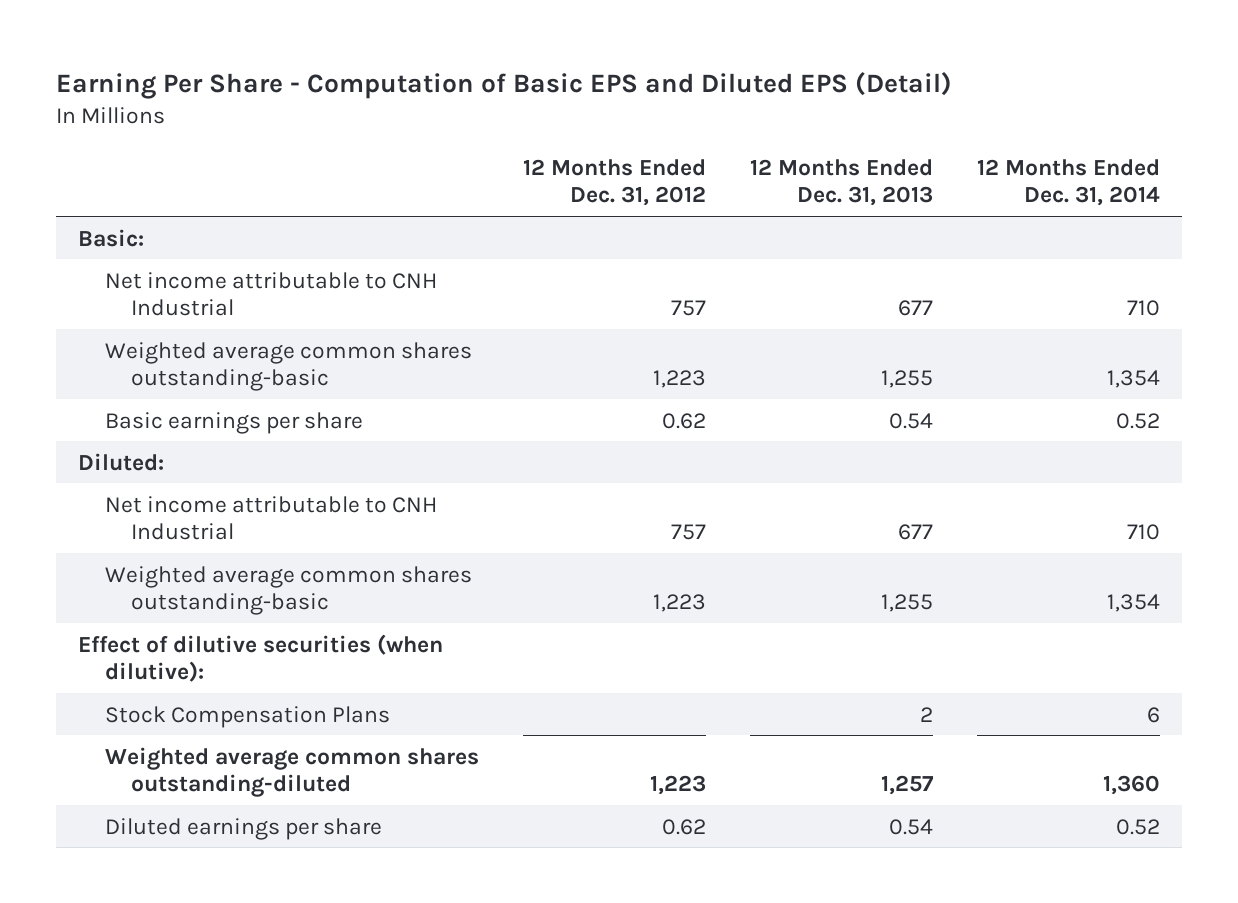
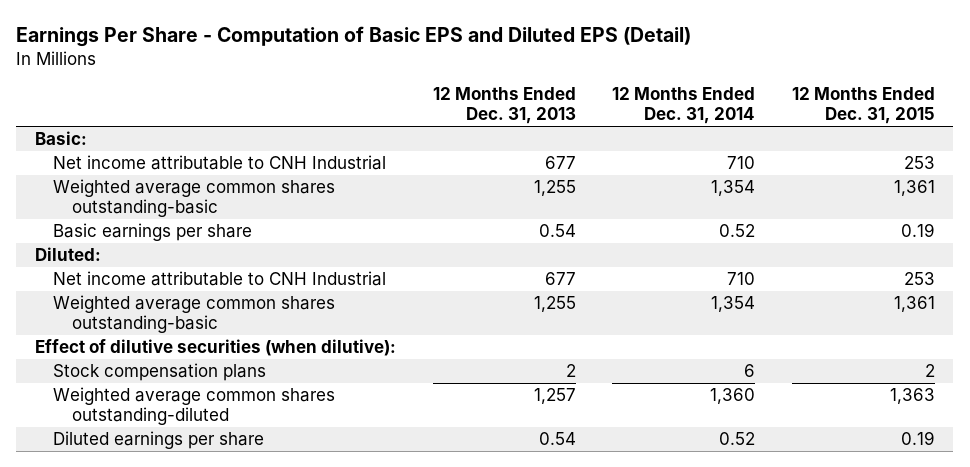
- Earning Per Share - Computation of Basic EPS and Diluted EPS (Detail)
+ Earnings Per Share - Computation of Basic EPS and Diluted EPS (Detail)
- | 12 Months Ended Dec. 31, 2012 | 12 Months Ended Dec. 31, 2013 | 12 Months Ended Dec. 31, 2014
+ | 12 Months Ended Dec. 31, 2013 | 12 Months Ended Dec. 31, 2014 | 12 Months Ended Dec. 31, 2015
- Stock Compensation Plans | | 2 | 6
+ Stock compensation plans | 2 | 6 | 2

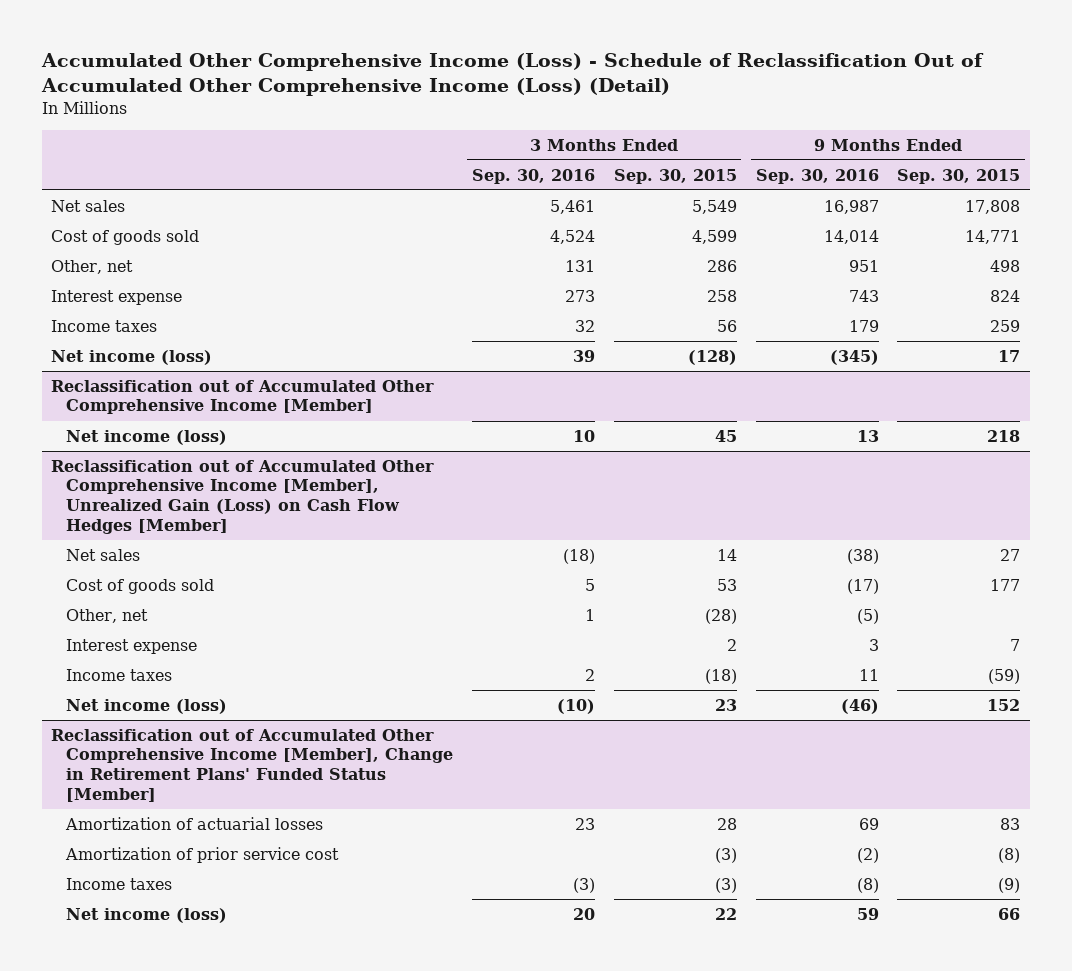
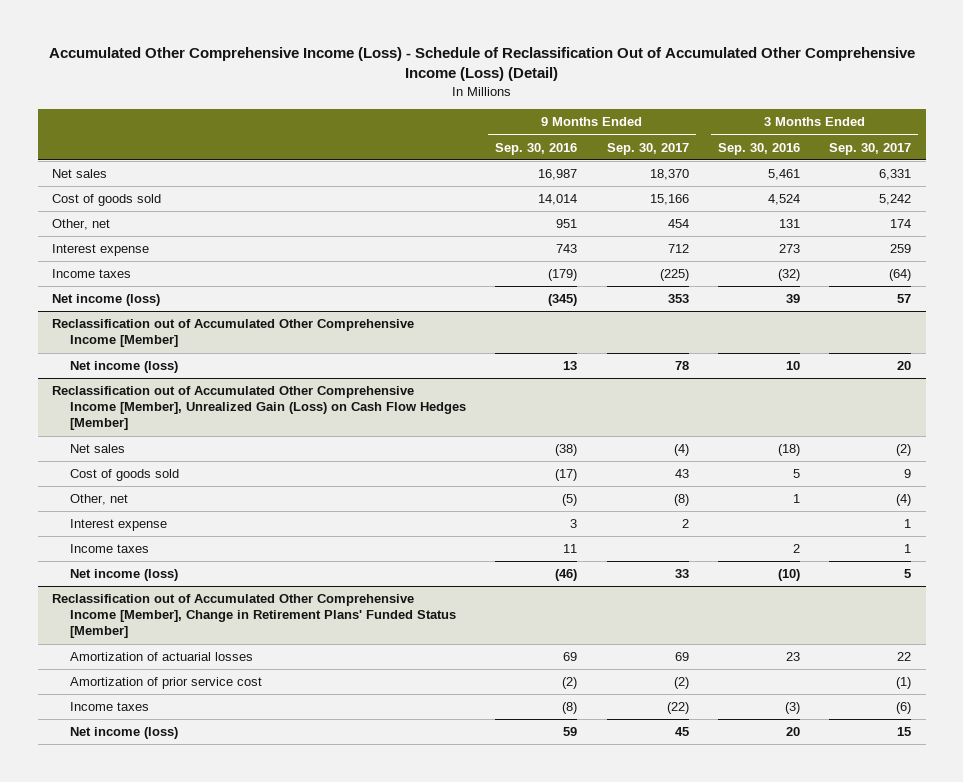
- | 3 Months Ended Sep. 30, 2016 | 3 Months Ended Sep. 30, 2015 | 9 Months Ended Sep. 30, 2016 | 9 Months Ended Sep. 30, 2015
+ | 9 Months Ended Sep. 30, 2016 | 9 Months Ended Sep. 30, 2017 | 3 Months Ended Sep. 30, 2016 | 3 Months Ended Sep. 30, 2017
- Income taxes | 32 | 56 | 179 | 259
+ Income taxes | (179) | (225) | (32) | (64)

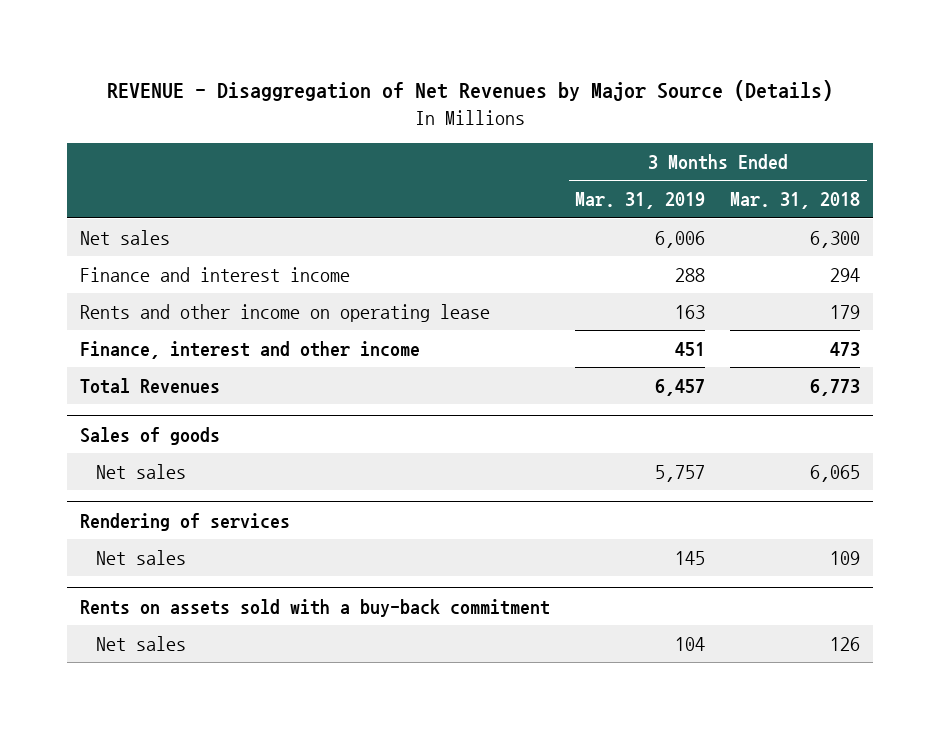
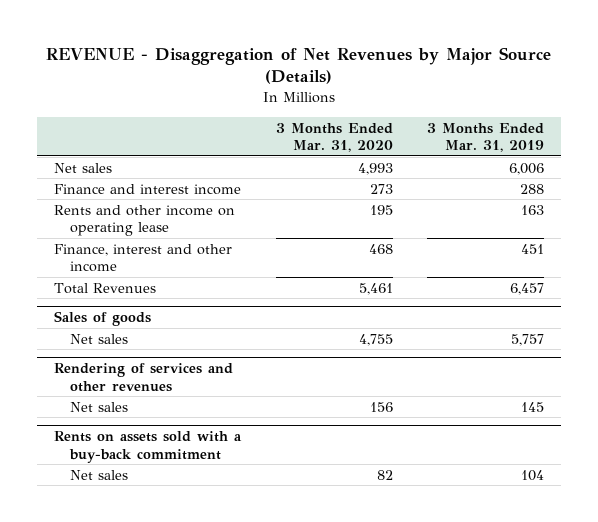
- | 3 Months Ended Mar. 31, 2019 | 3 Months Ended Mar. 31, 2018
+ | 3 Months Ended Mar. 31, 2020 | 3 Months Ended Mar. 31, 2019
- Rendering of services
+ Rendering of services and other revenues

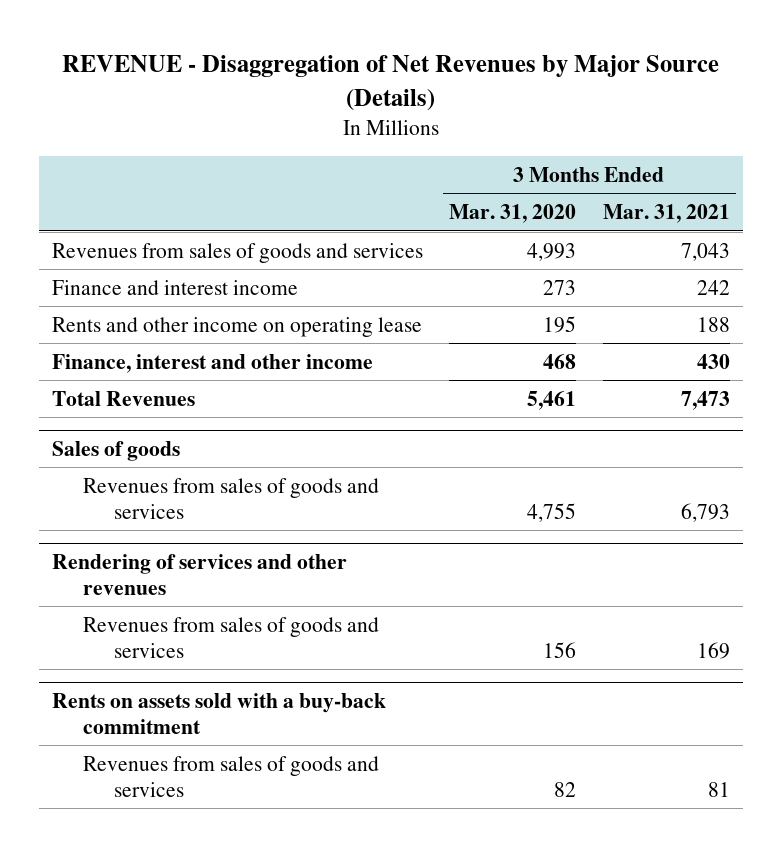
- | 3 Months Ended Mar. 31, 2020 | 3 Months Ended Mar. 31, 2019
+ | 3 Months Ended Mar. 31, 2020 | 3 Months Ended Mar. 31, 2021
- Net sales | 4,993 | 6,006
+ Revenues from sales of goods and services | 4,993 | 7,043
@ Sales of goods
- Net sales | 4,755 | 5,757
+ Revenues from sales of goods and services | 4,755 | 6,793
@ Rendering of services and other revenues
- Net sales | 156 | 145
+ Revenues from sales of goods and services | 156 | 169
@ Rents on assets sold with a buy-back commitment
- Net sales | 82 | 104
+ Revenues from sales of goods and services | 82 | 81

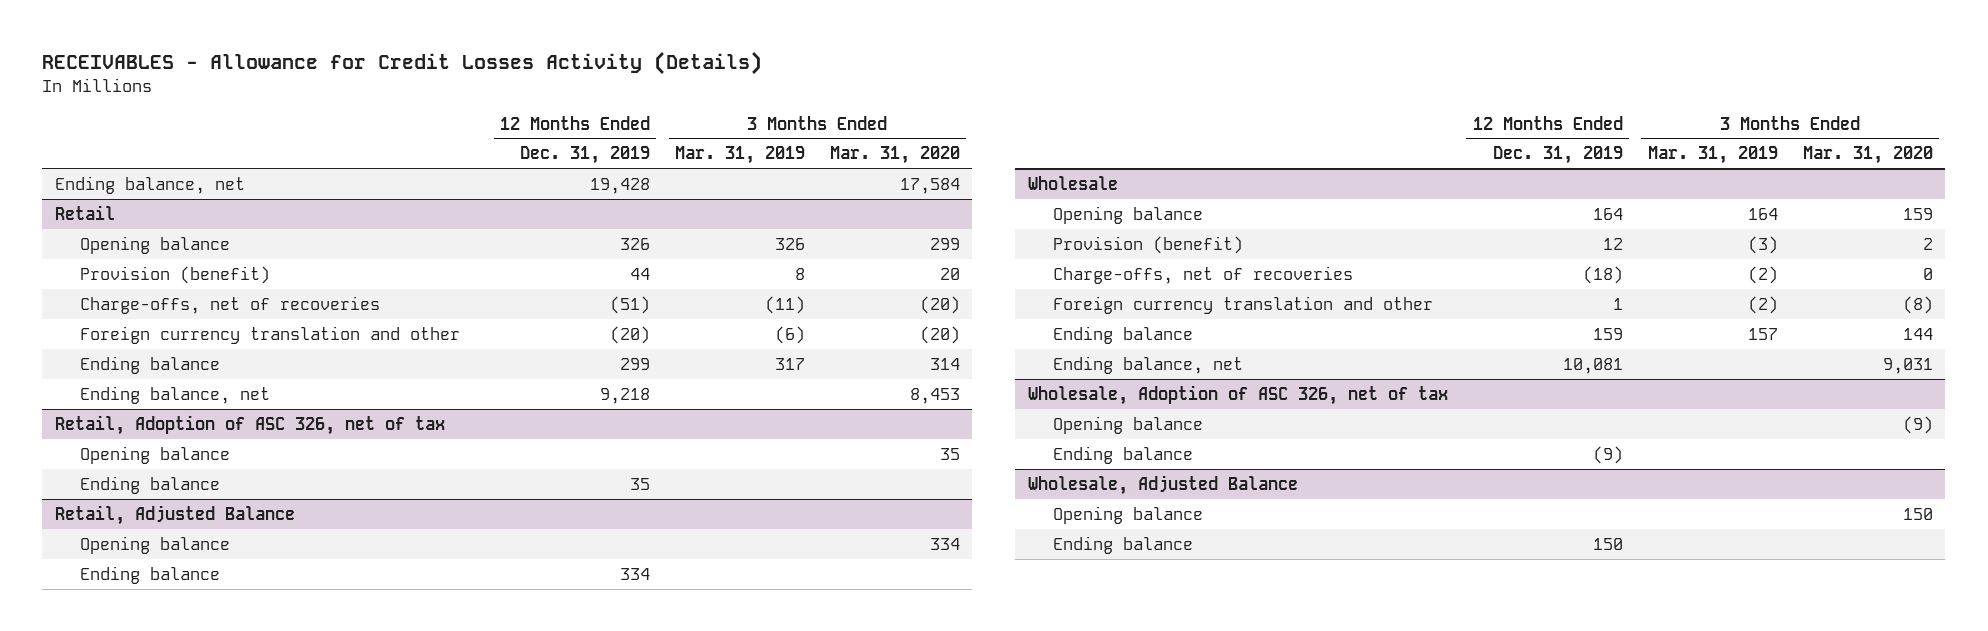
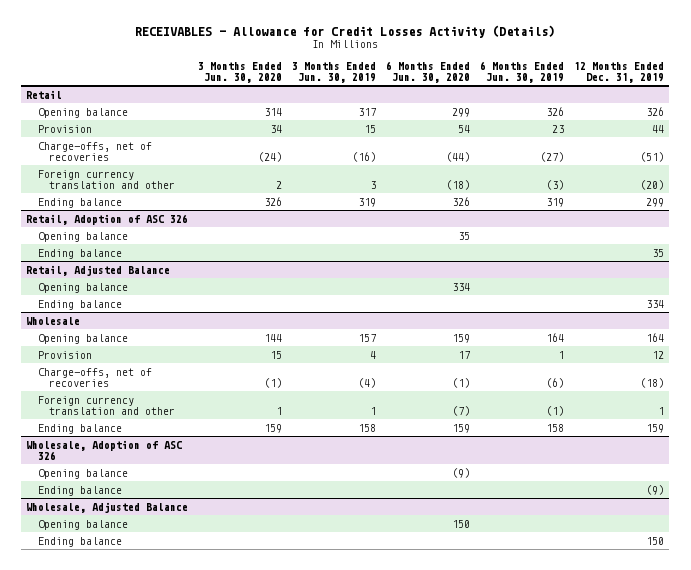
- | 12 Months Ended Dec. 31, 2019 | 3 Months Ended Mar. 31, 2019 | 3 Months Ended Mar. 31, 2020
+ | 3 Months Ended Jun. 30, 2020 | 3 Months Ended Jun. 30, 2019 | 6 Months Ended Jun. 30, 2020 | 6 Months Ended Jun. 30, 2019 | 12 Months Ended Dec. 31, 2019
- Ending balance, net | 19,428 | | 17,584
@ Retail
- Provision (benefit) | 44 | 8 | 20
+ Provision | 34 | 15 | 54 | 23 | 44
- Ending balance, net | 9,218 | | 8,453
- Retail, Adoption of ASC 326, net of tax
+ Retail, Adoption of ASC 326
@ Wholesale
- Provision (benefit) | 12 | (3) | 2
+ Provision | 15 | 4 | 17 | 1 | 12
- Ending balance, net | 10,081 | | 9,031
- Wholesale, Adoption of ASC 326, net of tax
+ Wholesale, Adoption of ASC 326

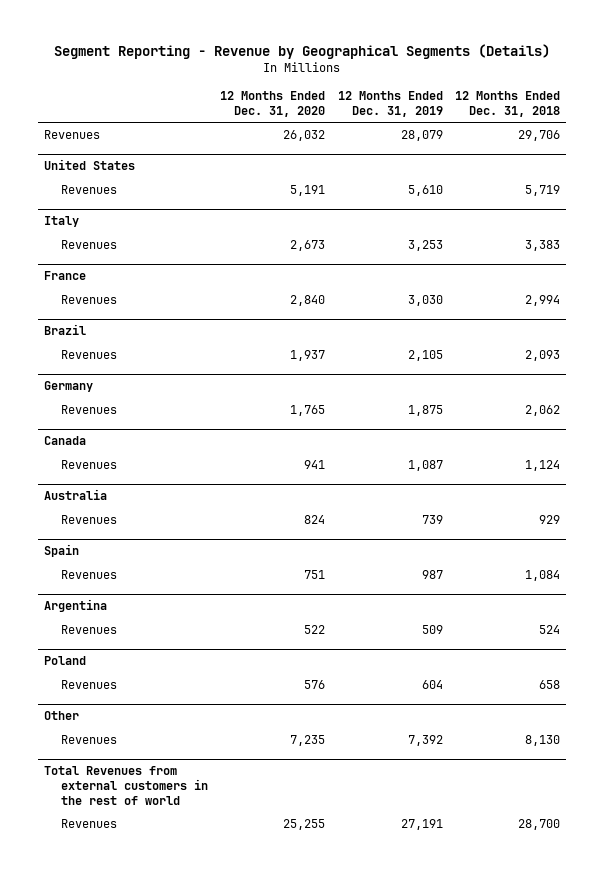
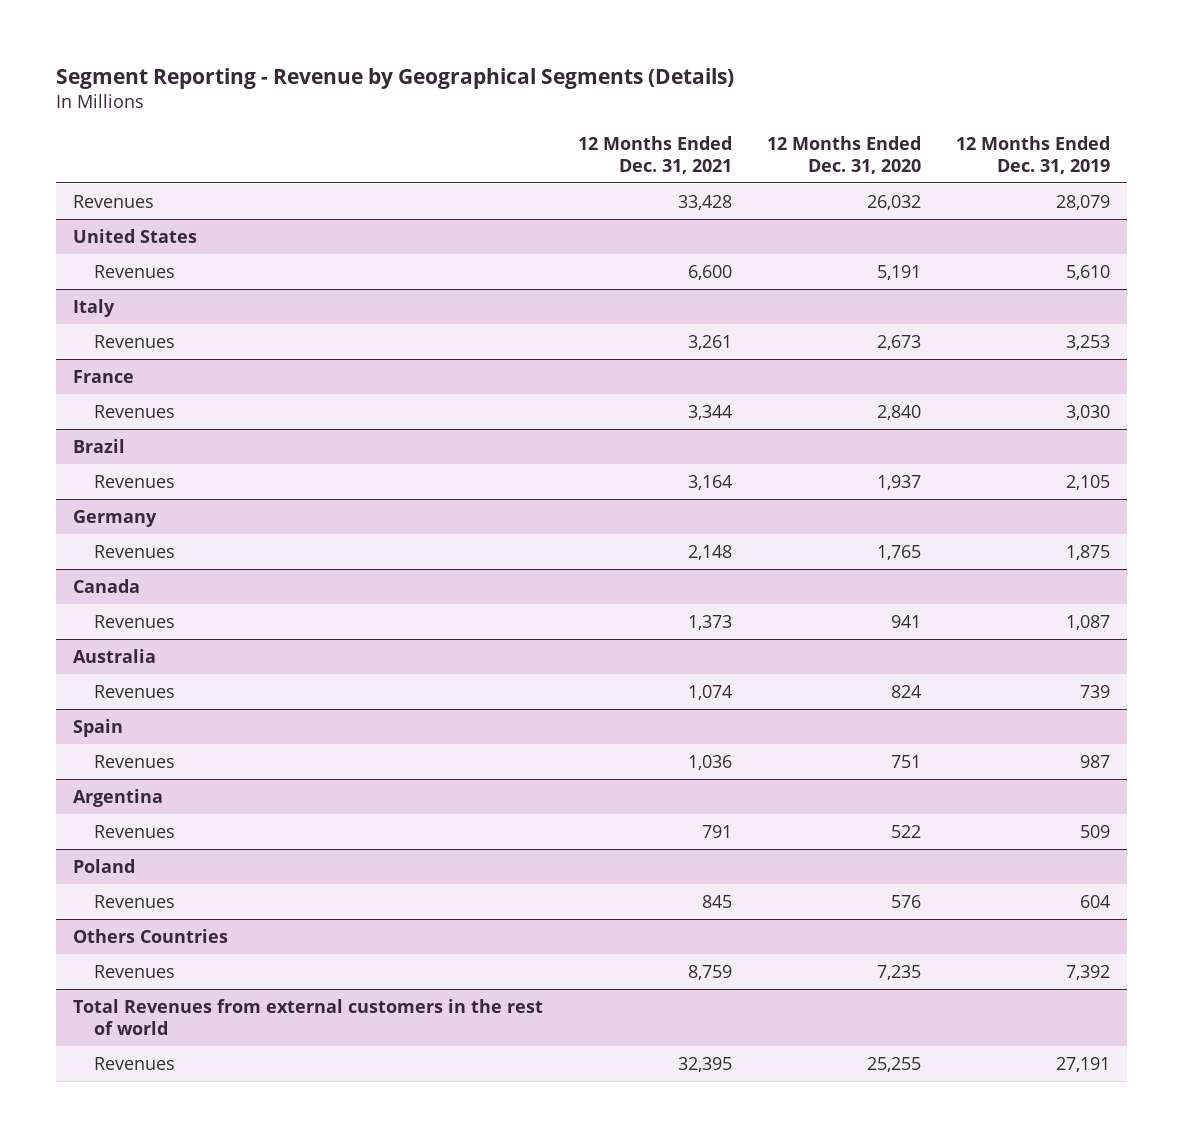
- | 12 Months Ended Dec. 31, 2020 | 12 Months Ended Dec. 31, 2019 | 12 Months Ended Dec. 31, 2018
+ | 12 Months Ended Dec. 31, 2021 | 12 Months Ended Dec. 31, 2020 | 12 Months Ended Dec. 31, 2019
- Other
+ Others Countries

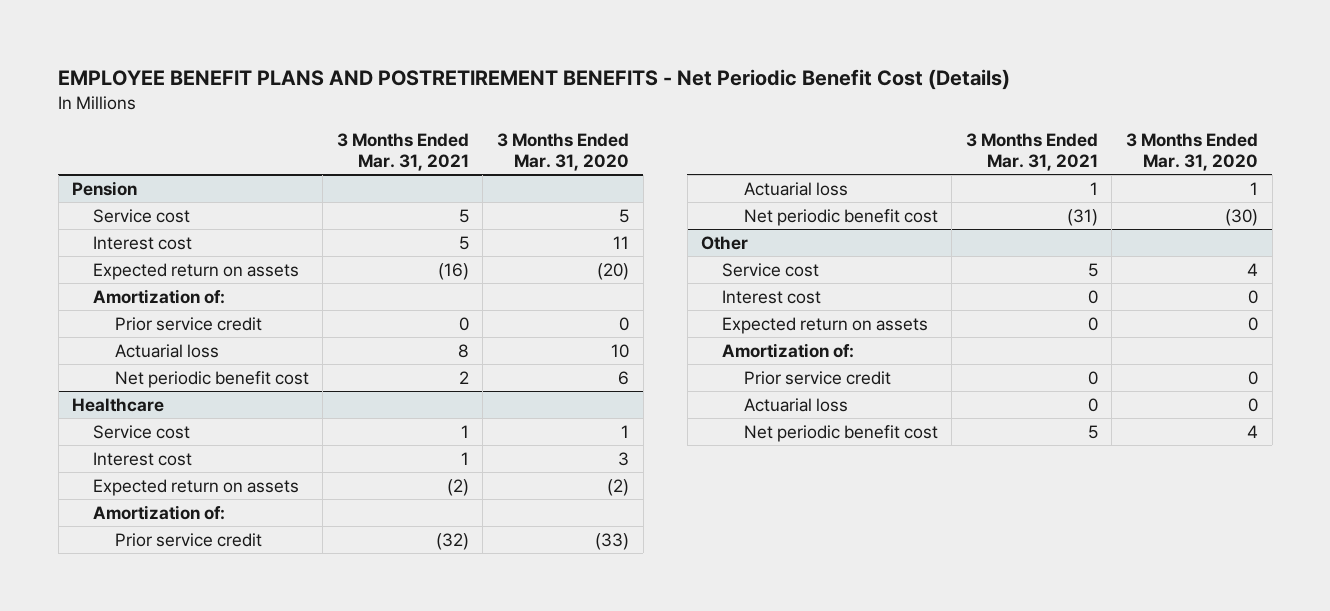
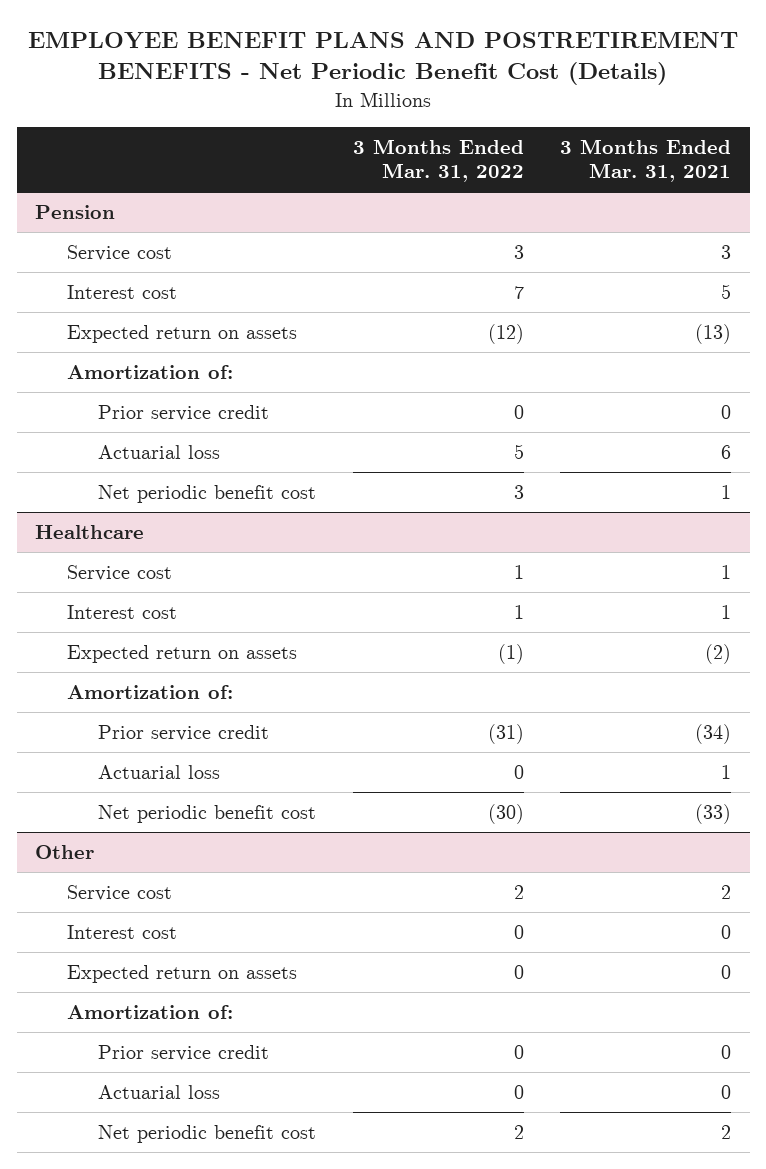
- | 3 Months Ended Mar. 31, 2021 | 3 Months Ended Mar. 31, 2020
+ | 3 Months Ended Mar. 31, 2022 | 3 Months Ended Mar. 31, 2021
@ Pension
- Service cost | 5 | 5
+ Service cost | 3 | 3
- Expected return on assets | (16) | (20)
+ Expected return on assets | (12) | (13)
- Actuarial loss | 8 | 10
- Net periodic benefit cost | 2 | 6
+ Actuarial loss | 5 | 6
+ Net periodic benefit cost | 3 | 1
@ Healthcare
- Prior service credit | (32) | (33)
+ Prior service credit | (31) | (34)
- Net periodic benefit cost | (31) | (30)
+ Net periodic benefit cost | (30) | (33)
@ Other
- Service cost | 5 | 4
+ Service cost | 2 | 2
- Net periodic benefit cost | 5 | 4
+ Net periodic benefit cost | 2 | 2

